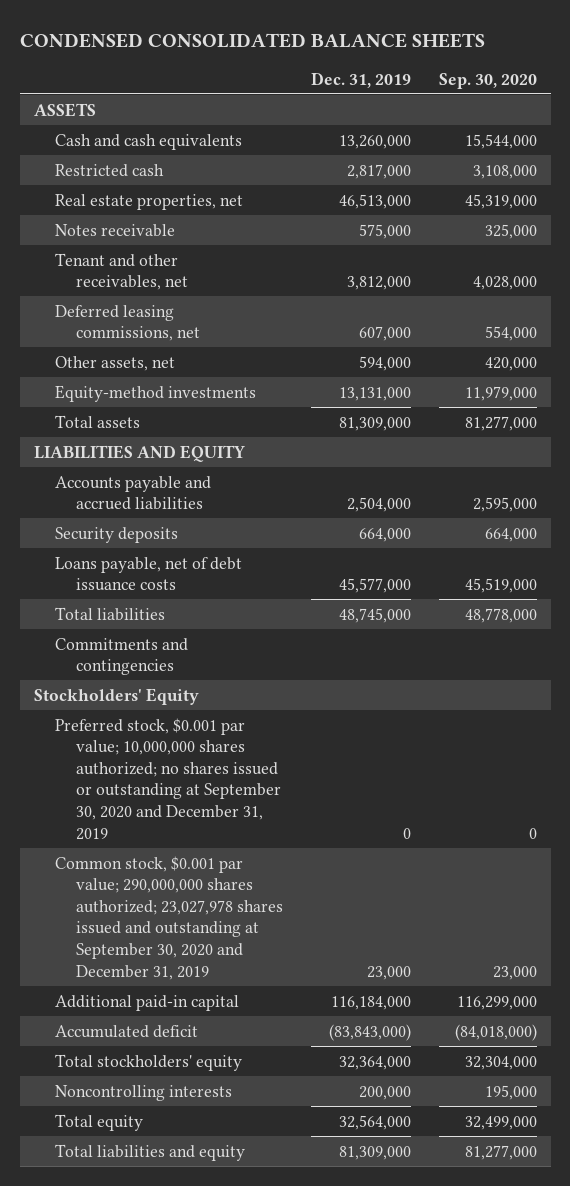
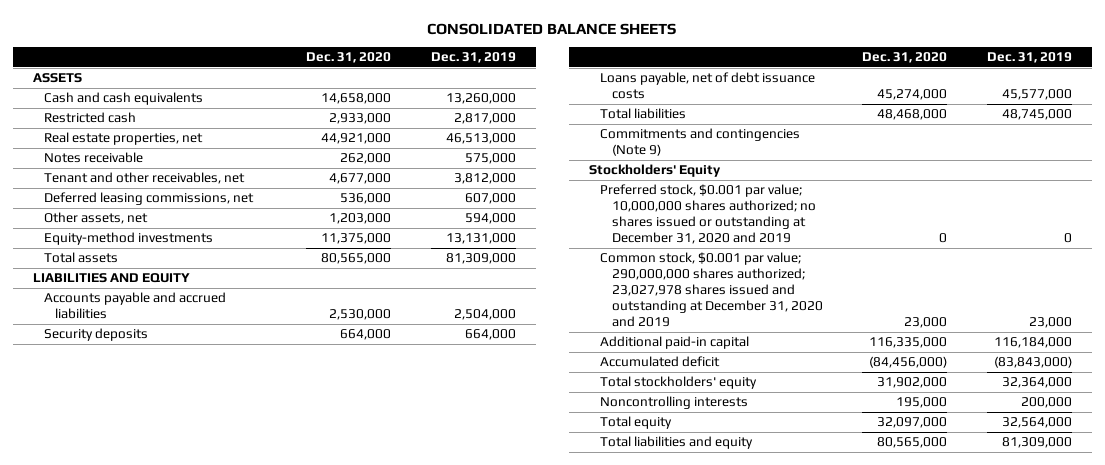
- CONDENSED CONSOLIDATED BALANCE SHEETS
+ CONSOLIDATED BALANCE SHEETS
- | Dec. 31, 2019 | Sep. 30, 2020
+ | Dec. 31, 2020 | Dec. 31, 2019
- Commitments and contingencies
+ Commitments and contingencies (Note 9)
- Preferred stock, $0.001 par value; 10,000,000 shares authorized; no shares issued or outstanding at September 30, 2020 and December 31, 2019 | 0 | 0
- Common stock, $0.001 par value; 290,000,000 shares authorized; 23,027,978 shares issued and outstanding at September 30, 2020 and December 31, 2019 | 23,000 | 23,000
+ Preferred stock, $0.001 par value; 10,000,000 shares authorized; no shares issued or outstanding at December 31, 2020 and 2019 | 0 | 0
+ Common stock, $0.001 par value; 290,000,000 shares authorized; 23,027,978 shares issued and outstanding at December 31, 2020 and 2019 | 23,000 | 23,000

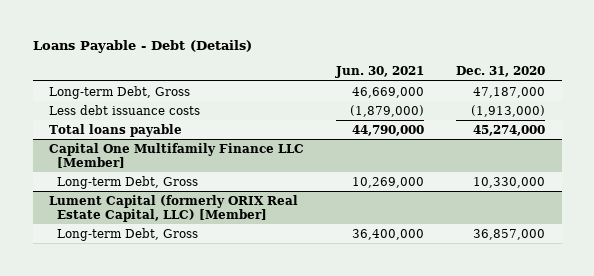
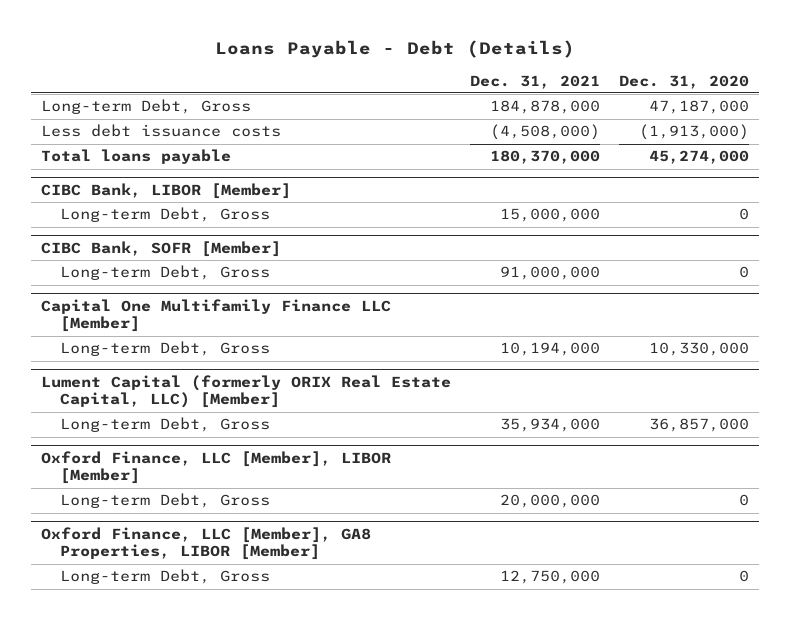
- | Jun. 30, 2021 | Dec. 31, 2020
+ | Dec. 31, 2021 | Dec. 31, 2020
+ CIBC Bank, LIBOR [Member]
+ Long-term Debt, Gross | 15,000,000 | 0
+ CIBC Bank, SOFR [Member]
+ Long-term Debt, Gross | 91,000,000 | 0
+ Oxford Finance, LLC [Member], LIBOR [Member]
+ Long-term Debt, Gross | 20,000,000 | 0
+ Oxford Finance, LLC [Member], GA8 Properties, LIBOR [Member]
+ Long-term Debt, Gross | 12,750,000 | 0

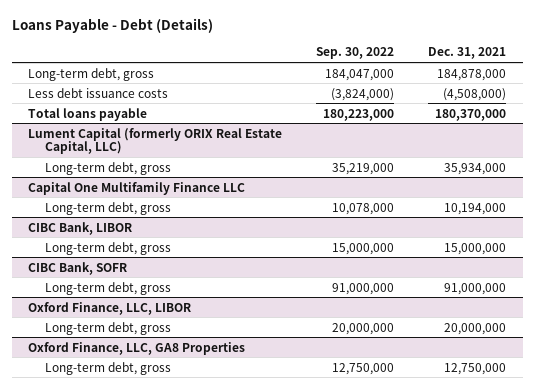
- | Dec. 31, 2021 | Dec. 31, 2020
+ | Sep. 30, 2022 | Dec. 31, 2021
- Long-term Debt, Gross | 184,878,000 | 47,187,000
+ Long-term debt, gross | 184,047,000 | 184,878,000
- CIBC Bank, LIBOR [Member]
- Long-term Debt, Gross | 15,000,000 | 0
- CIBC Bank, SOFR [Member]
- Long-term Debt, Gross | 91,000,000 | 0
- Capital One Multifamily Finance LLC [Member]
- Long-term Debt, Gross | 10,194,000 | 10,330,000
- Lument Capital (formerly ORIX Real Estate Capital, LLC) [Member]
- Long-term Debt, Gross | 35,934,000 | 36,857,000
- Oxford Finance, LLC [Member], LIBOR [Member]
- Long-term Debt, Gross | 20,000,000 | 0
- Oxford Finance, LLC [Member], GA8 Properties, LIBOR [Member]
- Long-term Debt, Gross | 12,750,000 | 0
+ Lument Capital (formerly ORIX Real Estate Capital, LLC)
+ Long-term debt, gross | 35,219,000 | 35,934,000
+ Capital One Multifamily Finance LLC
+ Long-term debt, gross | 10,078,000 | 10,194,000
+ CIBC Bank, LIBOR
+ Long-term debt, gross | 15,000,000 | 15,000,000
+ CIBC Bank, SOFR
+ Long-term debt, gross | 91,000,000 | 91,000,000
+ Oxford Finance, LLC, LIBOR
+ Long-term debt, gross | 20,000,000 | 20,000,000
+ Oxford Finance, LLC, GA8 Properties
+ Long-term debt, gross | 12,750,000 | 12,750,000

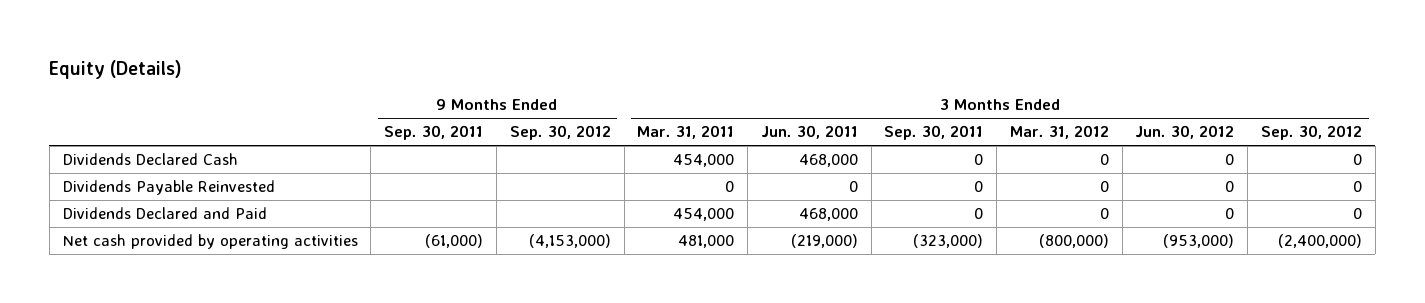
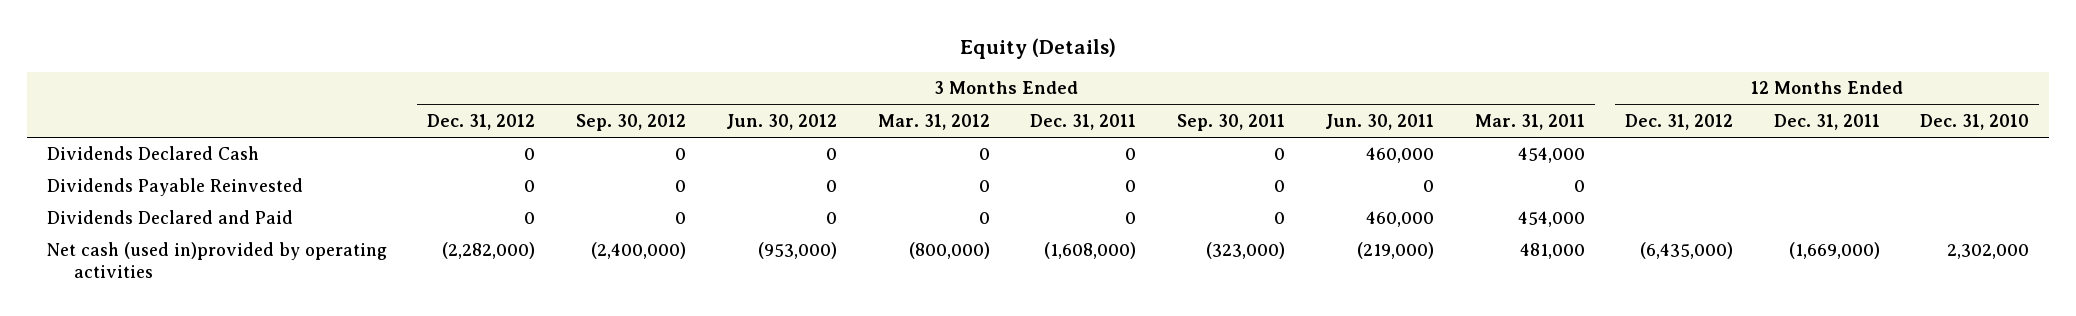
- | 9 Months Ended Sep. 30, 2011 | 9 Months Ended Sep. 30, 2012 | 3 Months Ended Mar. 31, 2011 | 3 Months Ended Jun. 30, 2011 | 3 Months Ended Sep. 30, 2011 | 3 Months Ended Mar. 31, 2012 | 3 Months Ended Jun. 30, 2012 | 3 Months Ended Sep. 30, 2012
+ | 3 Months Ended Dec. 31, 2012 | 3 Months Ended Sep. 30, 2012 | 3 Months Ended Jun. 30, 2012 | 3 Months Ended Mar. 31, 2012 | 3 Months Ended Dec. 31, 2011 | 3 Months Ended Sep. 30, 2011 | 3 Months Ended Jun. 30, 2011 | 3 Months Ended Mar. 31, 2011 | 12 Months Ended Dec. 31, 2012 | 12 Months Ended Dec. 31, 2011 | 12 Months Ended Dec. 31, 2010
- Dividends Declared Cash | | | 454,000 | 468,000 | 0 | 0 | 0 | 0
+ Dividends Declared Cash | 0 | 0 | 0 | 0 | 0 | 0 | 460,000 | 454,000 | | |
- Dividends Declared and Paid | | | 454,000 | 468,000 | 0 | 0 | 0 | 0
- Net cash provided by operating activities | (61,000) | (4,153,000) | 481,000 | (219,000) | (323,000) | (800,000) | (953,000) | (2,400,000)
+ Dividends Declared and Paid | 0 | 0 | 0 | 0 | 0 | 0 | 460,000 | 454,000 | | |
+ Net cash (used in)provided by operating activities | (2,282,000) | (2,400,000) | (953,000) | (800,000) | (1,608,000) | (323,000) | (219,000) | 481,000 | (6,435,000) | (1,669,000) | 2,302,000

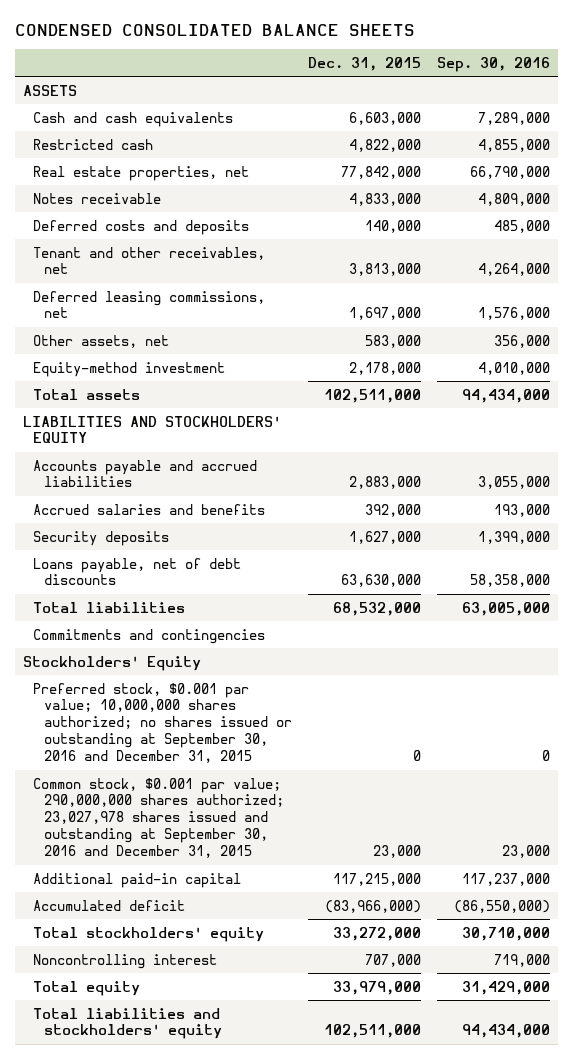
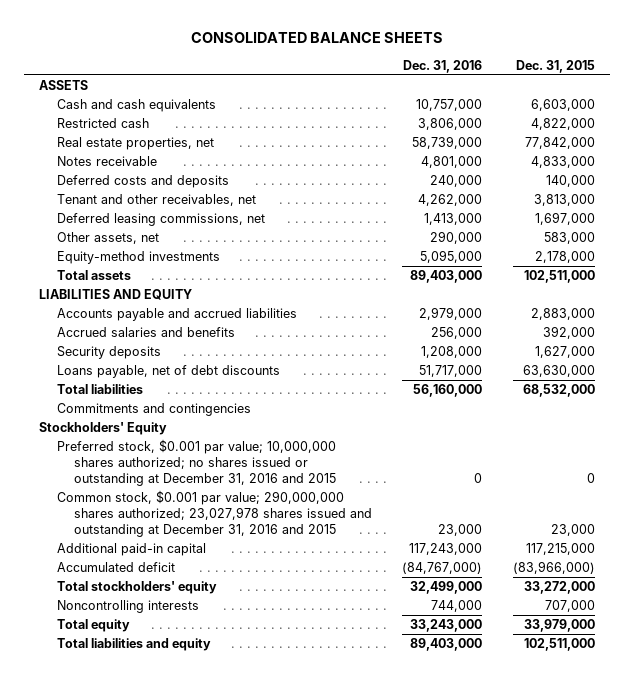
- CONDENSED CONSOLIDATED BALANCE SHEETS
+ CONSOLIDATED BALANCE SHEETS
- | Dec. 31, 2015 | Sep. 30, 2016
+ | Dec. 31, 2016 | Dec. 31, 2015
- Equity-method investment | 2,178,000 | 4,010,000
+ Equity-method investments | 5,095,000 | 2,178,000
- LIABILITIES AND STOCKHOLDERS' EQUITY
+ LIABILITIES AND EQUITY
- Preferred stock, $0.001 par value; 10,000,000 shares authorized; no shares issued or outstanding at September 30, 2016 and December 31, 2015 | 0 | 0
- Common stock, $0.001 par value; 290,000,000 shares authorized; 23,027,978 shares issued and outstanding at September 30, 2016 and December 31, 2015 | 23,000 | 23,000
+ Preferred stock, $0.001 par value; 10,000,000 shares authorized; no shares issued or outstanding at December 31, 2016 and 2015 | 0 | 0
+ Common stock, $0.001 par value; 290,000,000 shares authorized; 23,027,978 shares issued and outstanding at December 31, 2016 and 2015 | 23,000 | 23,000
- Noncontrolling interest | 707,000 | 719,000
+ Noncontrolling interests | 744,000 | 707,000
- Total liabilities and stockholders' equity | 102,511,000 | 94,434,000
+ Total liabilities and equity | 89,403,000 | 102,511,000

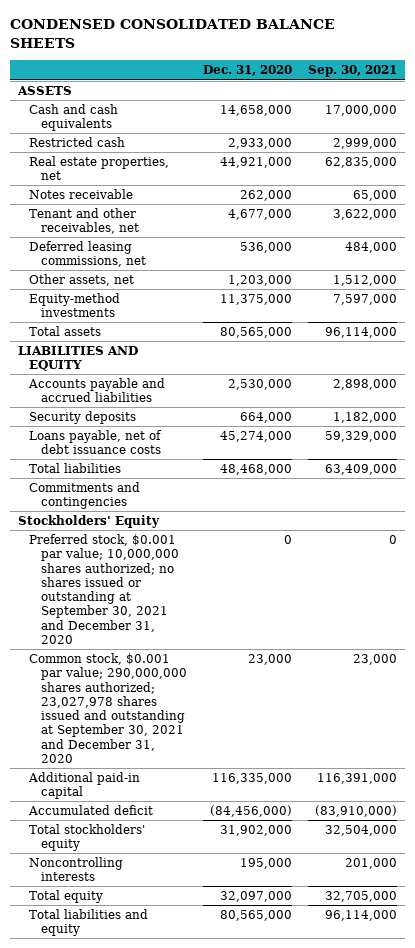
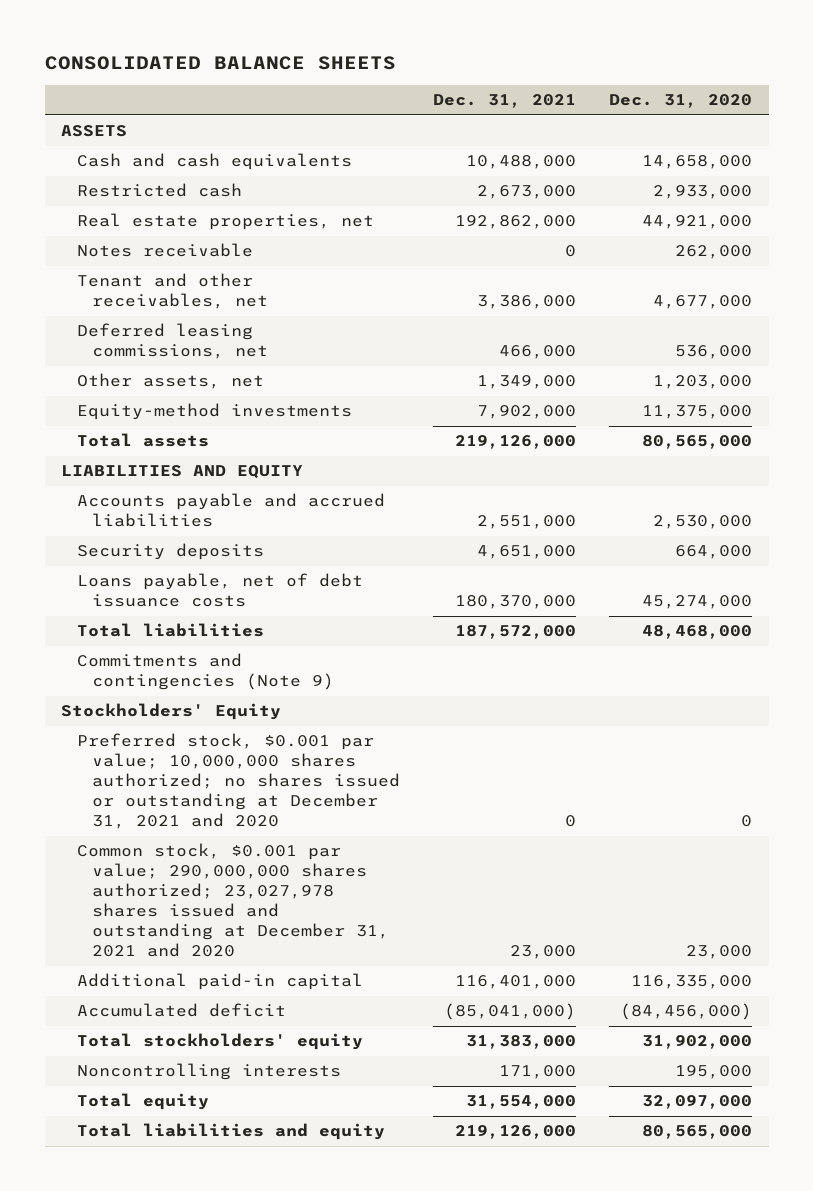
- CONDENSED CONSOLIDATED BALANCE SHEETS
+ CONSOLIDATED BALANCE SHEETS
- | Dec. 31, 2020 | Sep. 30, 2021
+ | Dec. 31, 2021 | Dec. 31, 2020
- Commitments and contingencies
+ Commitments and contingencies (Note 9)
- Preferred stock, $0.001 par value; 10,000,000 shares authorized; no shares issued or outstanding at September 30, 2021 and December 31, 2020 | 0 | 0
- Common stock, $0.001 par value; 290,000,000 shares authorized; 23,027,978 shares issued and outstanding at September 30, 2021 and December 31, 2020 | 23,000 | 23,000
+ Preferred stock, $0.001 par value; 10,000,000 shares authorized; no shares issued or outstanding at December 31, 2021 and 2020 | 0 | 0
+ Common stock, $0.001 par value; 290,000,000 shares authorized; 23,027,978 shares issued and outstanding at December 31, 2021 and 2020 | 23,000 | 23,000

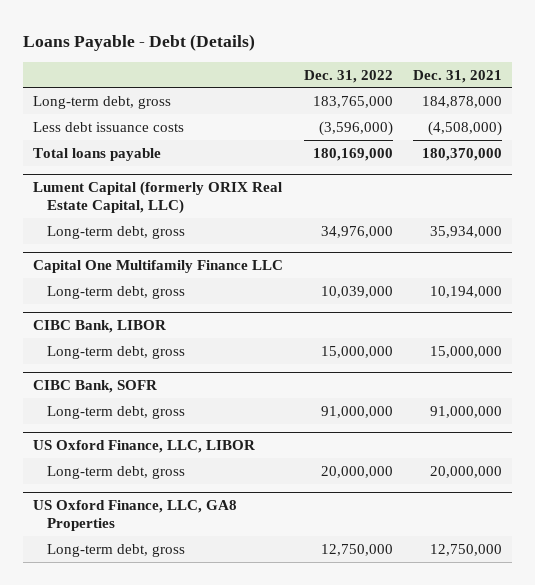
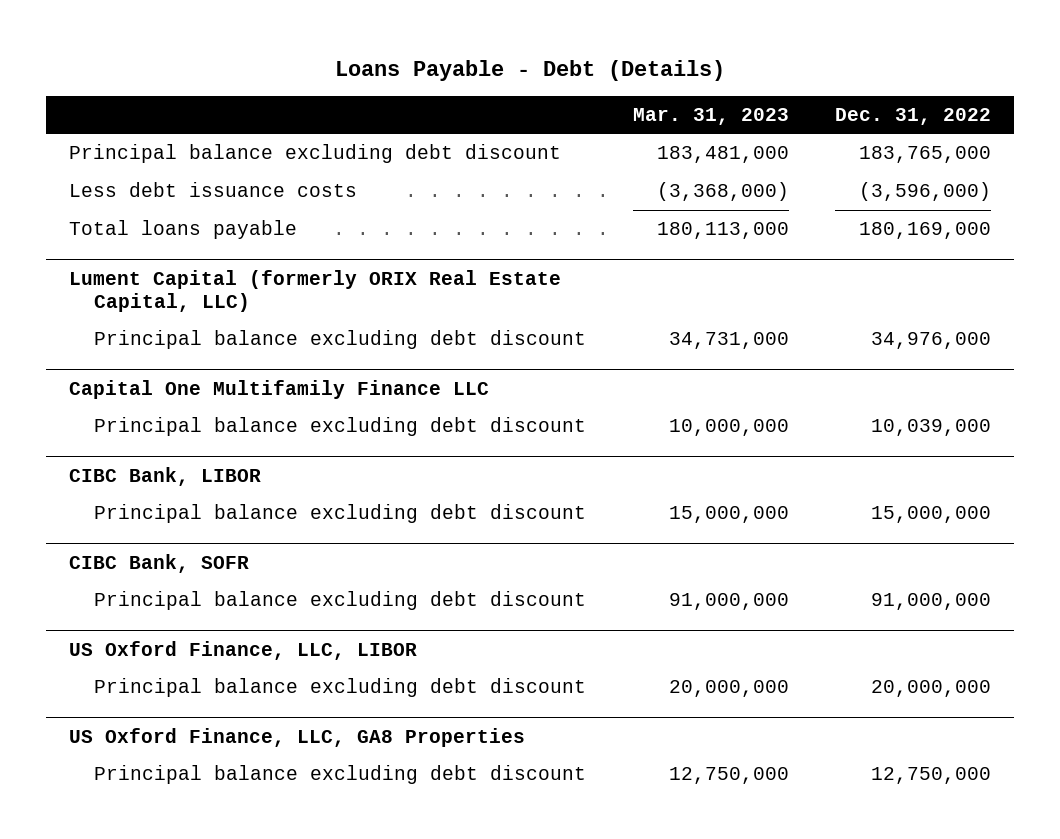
- | Dec. 31, 2022 | Dec. 31, 2021
+ | Mar. 31, 2023 | Dec. 31, 2022
- Long-term debt, gross | 183,765,000 | 184,878,000
+ Principal balance excluding debt discount | 183,481,000 | 183,765,000
@ Lument Capital (formerly ORIX Real Estate Capital, LLC)
- Long-term debt, gross | 34,976,000 | 35,934,000
+ Principal balance excluding debt discount | 34,731,000 | 34,976,000
@ Capital One Multifamily Finance LLC
- Long-term debt, gross | 10,039,000 | 10,194,000
+ Principal balance excluding debt discount | 10,000,000 | 10,039,000
@ CIBC Bank, LIBOR
- Long-term debt, gross | 15,000,000 | 15,000,000
+ Principal balance excluding debt discount | 15,000,000 | 15,000,000
@ CIBC Bank, SOFR
- Long-term debt, gross | 91,000,000 | 91,000,000
+ Principal balance excluding debt discount | 91,000,000 | 91,000,000
@ US Oxford Finance, LLC, LIBOR
- Long-term debt, gross | 20,000,000 | 20,000,000
+ Principal balance excluding debt discount | 20,000,000 | 20,000,000
@ US Oxford Finance, LLC, GA8 Properties
- Long-term debt, gross | 12,750,000 | 12,750,000
+ Principal balance excluding debt discount | 12,750,000 | 12,750,000

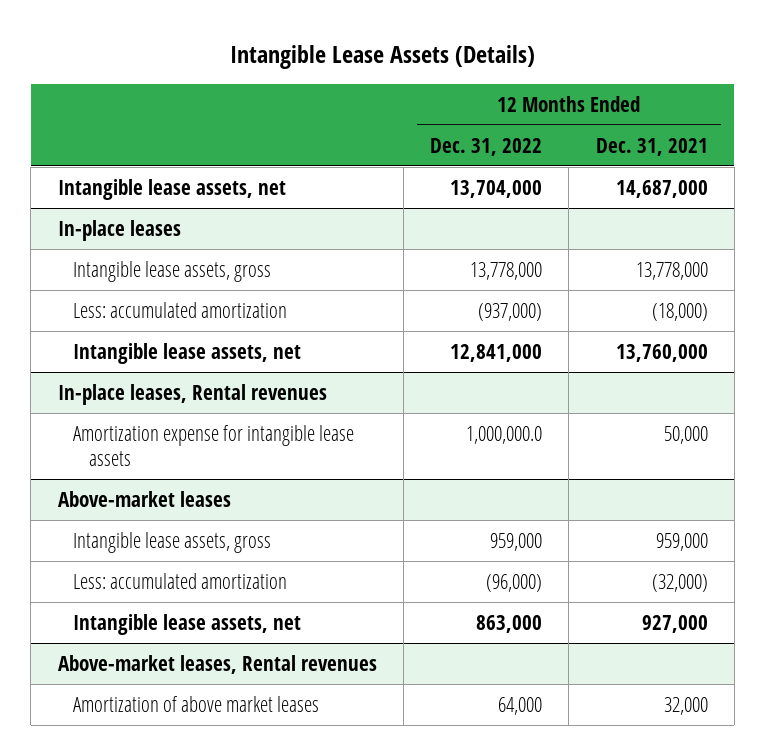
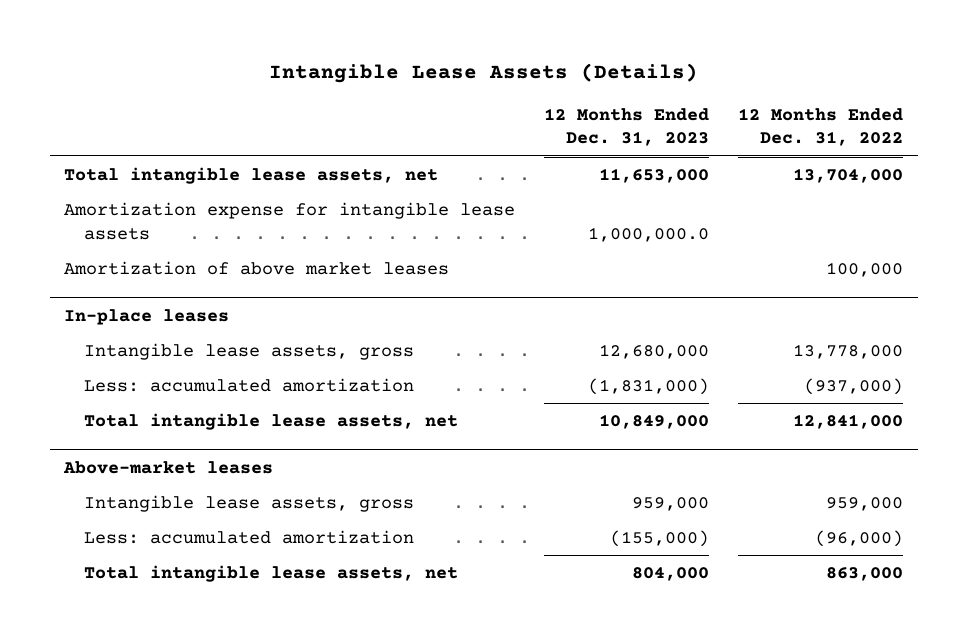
- | 12 Months Ended Dec. 31, 2022 | 12 Months Ended Dec. 31, 2021
+ | 12 Months Ended Dec. 31, 2023 | 12 Months Ended Dec. 31, 2022
- Intangible lease assets, net | 13,704,000 | 14,687,000
+ Total intangible lease assets, net | 11,653,000 | 13,704,000
+ Amortization expense for intangible lease assets | 1,000,000.0 |
+ Amortization of above market leases | | 100,000
@ In-place leases
- Intangible lease assets, net | 12,841,000 | 13,760,000
- In-place leases, Rental revenues
- Amortization expense for intangible lease assets | 1,000,000.0 | 50,000
@ In-place leases
+ Total intangible lease assets, net | 10,849,000 | 12,841,000
@ Above-market leases
- Intangible lease assets, net | 863,000 | 927,000
- Above-market leases, Rental revenues
- Amortization of above market leases | 64,000 | 32,000
@ Above-market leases
+ Total intangible lease assets, net | 804,000 | 863,000

